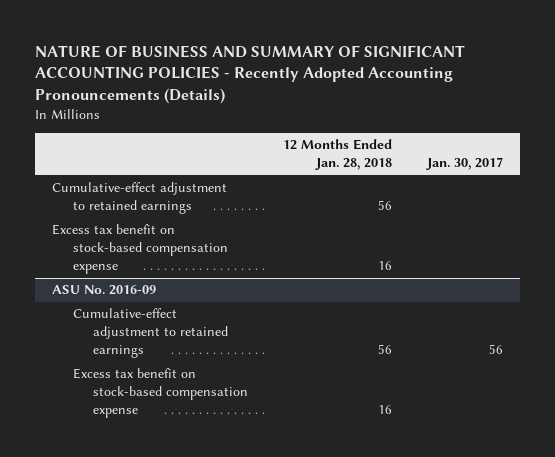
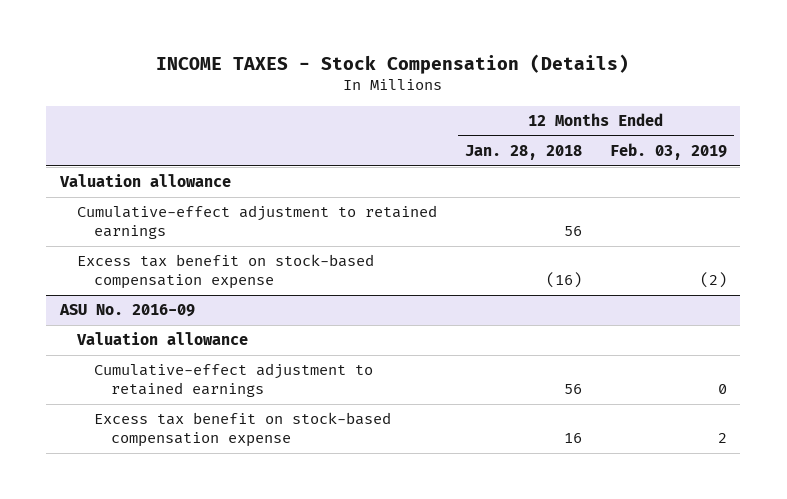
- NATURE OF BUSINESS AND SUMMARY OF SIGNIFICANT ACCOUNTING POLICIES - Recently Adopted Accounting Pronouncements (Details)
+ INCOME TAXES - Stock Compensation (Details)
- | 12 Months Ended Jan. 28, 2018 | Jan. 30, 2017
+ | 12 Months Ended Jan. 28, 2018 | 12 Months Ended Feb. 03, 2019
+ Valuation allowance
- Excess tax benefit on stock-based compensation expense | 16 |
+ Excess tax benefit on stock-based compensation expense | (16) | (2)
@ ASU No. 2016-09
+ Valuation allowance

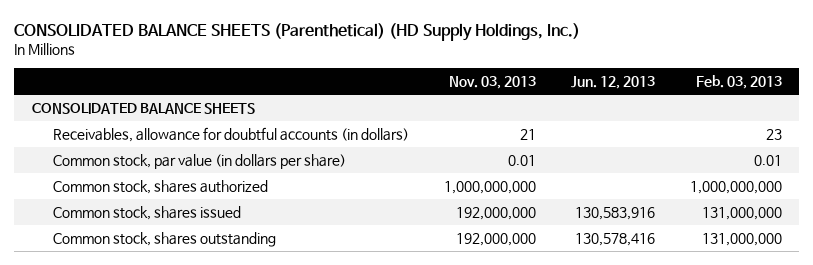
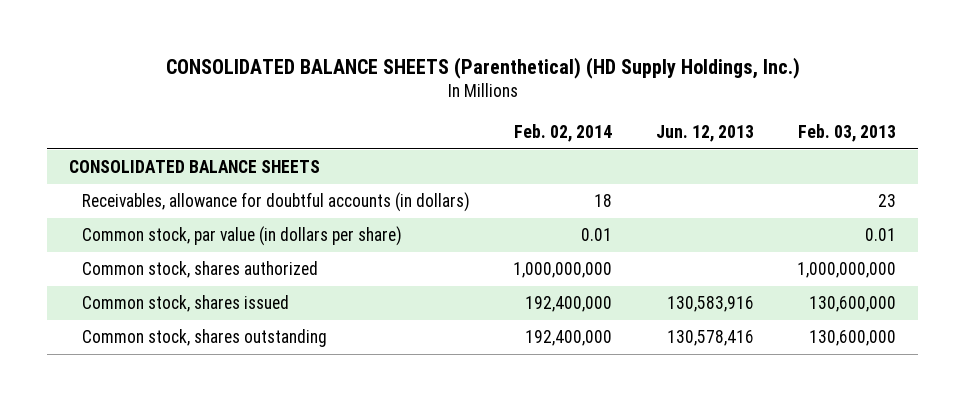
- | Nov. 03, 2013 | Jun. 12, 2013 | Feb. 03, 2013
+ | Feb. 02, 2014 | Jun. 12, 2013 | Feb. 03, 2013
- Common stock, shares issued | 192,000,000 | 130,583,916 | 131,000,000
- Common stock, shares outstanding | 192,000,000 | 130,578,416 | 131,000,000
+ Common stock, shares issued | 192,400,000 | 130,583,916 | 130,600,000
+ Common stock, shares outstanding | 192,400,000 | 130,578,416 | 130,600,000

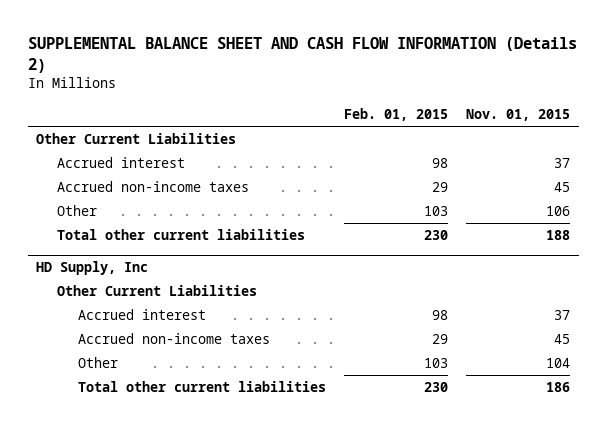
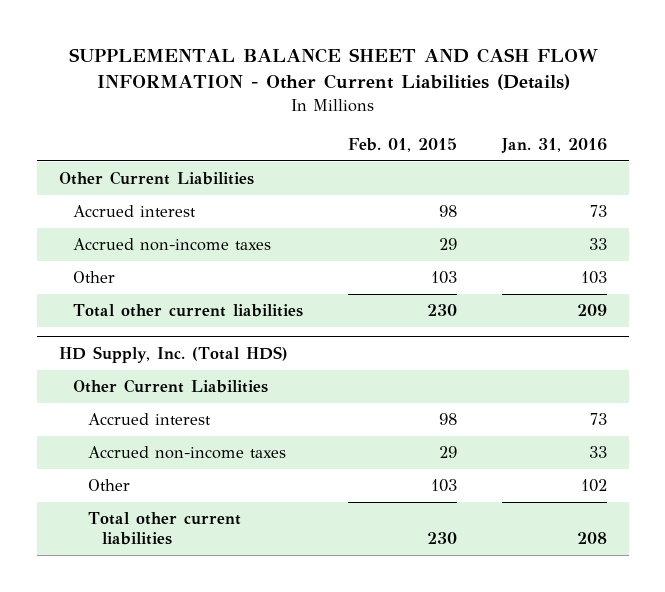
- SUPPLEMENTAL BALANCE SHEET AND CASH FLOW INFORMATION (Details 2)
+ SUPPLEMENTAL BALANCE SHEET AND CASH FLOW INFORMATION - Other Current Liabilities (Details)
- | Feb. 01, 2015 | Nov. 01, 2015
+ | Feb. 01, 2015 | Jan. 31, 2016
- HD Supply, Inc
+ HD Supply, Inc. (Total HDS)

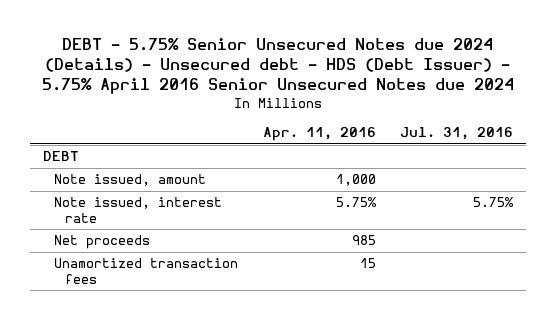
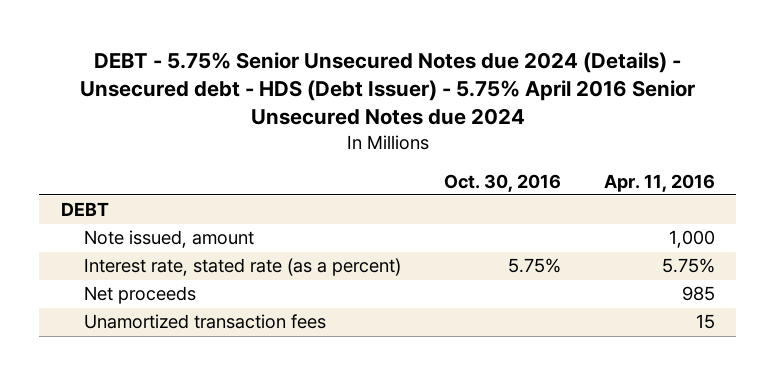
- | Apr. 11, 2016 | Jul. 31, 2016
+ | Oct. 30, 2016 | Apr. 11, 2016
- Note issued, interest rate | 5.75% | 5.75%
+ Interest rate, stated rate (as a percent) | 5.75% | 5.75%

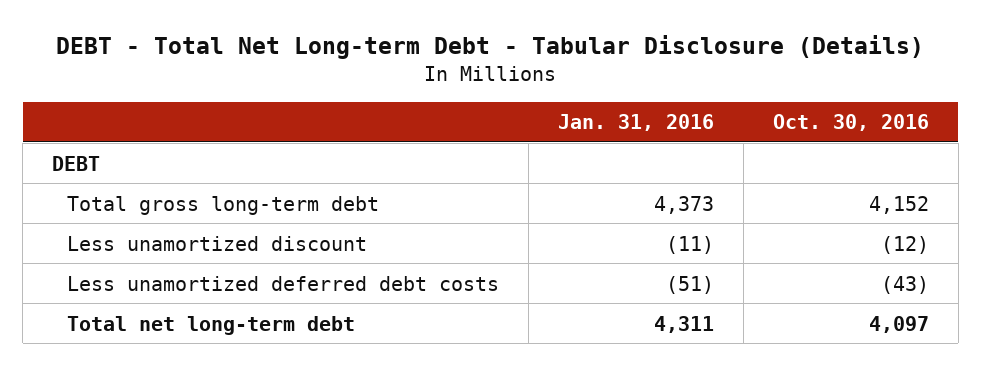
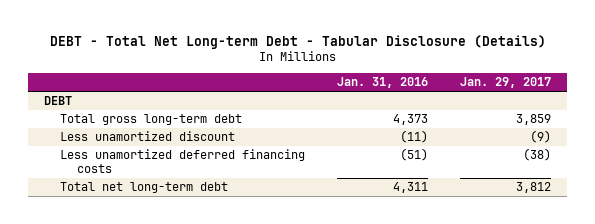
- | Jan. 31, 2016 | Oct. 30, 2016
+ | Jan. 31, 2016 | Jan. 29, 2017
- Less unamortized deferred debt costs | (51) | (43)
+ Less unamortized deferred financing costs | (51) | (38)

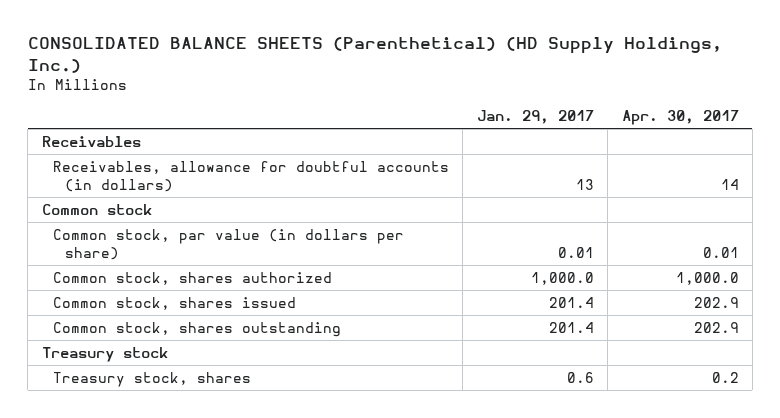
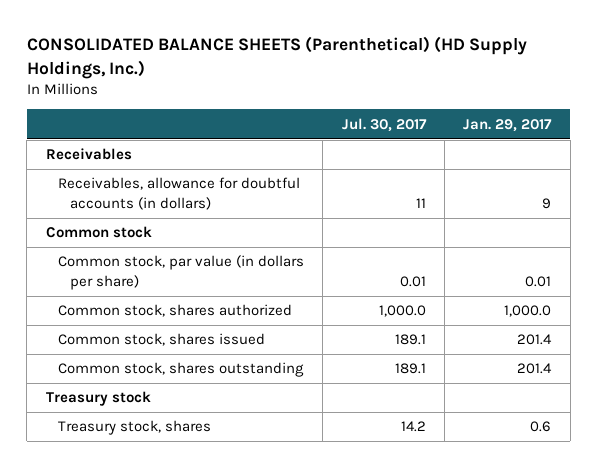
- | Jan. 29, 2017 | Apr. 30, 2017
+ | Jul. 30, 2017 | Jan. 29, 2017
- Receivables, allowance for doubtful accounts (in dollars) | 13 | 14
+ Receivables, allowance for doubtful accounts (in dollars) | 11 | 9

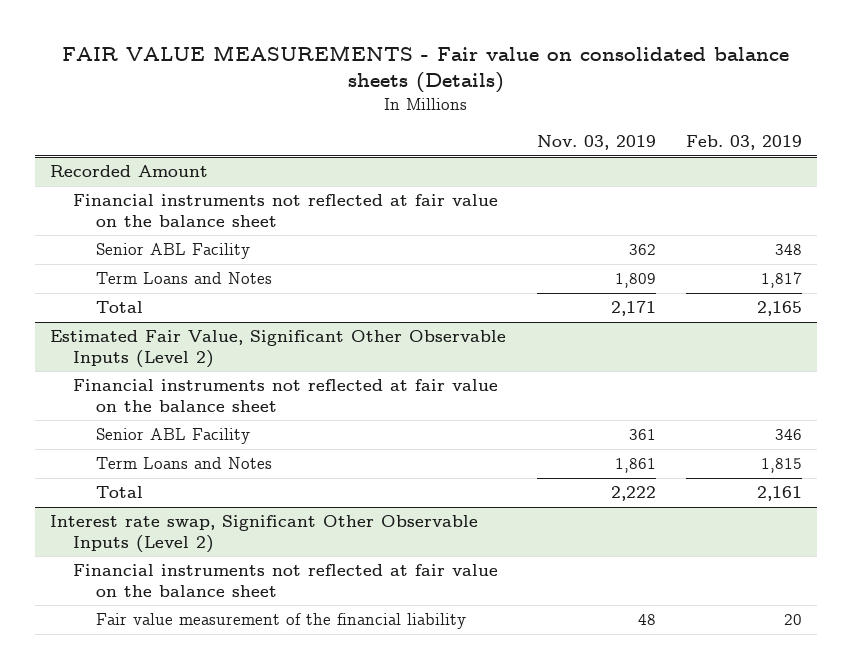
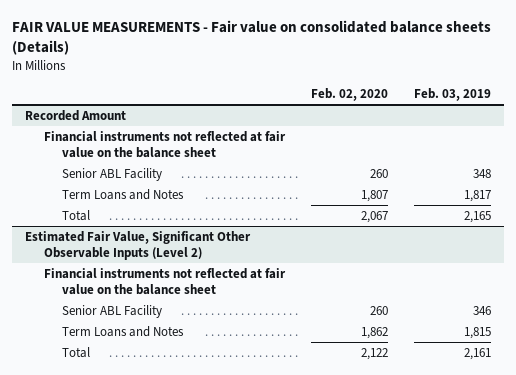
- | Nov. 03, 2019 | Feb. 03, 2019
+ | Feb. 02, 2020 | Feb. 03, 2019
- Interest rate swap, Significant Other Observable Inputs (Level 2)
- Financial instruments not reflected at fair value on the balance sheet
- Fair value measurement of the financial liability | 48 | 20

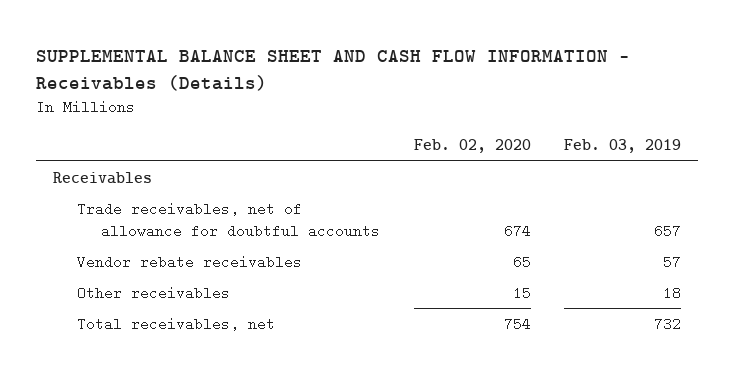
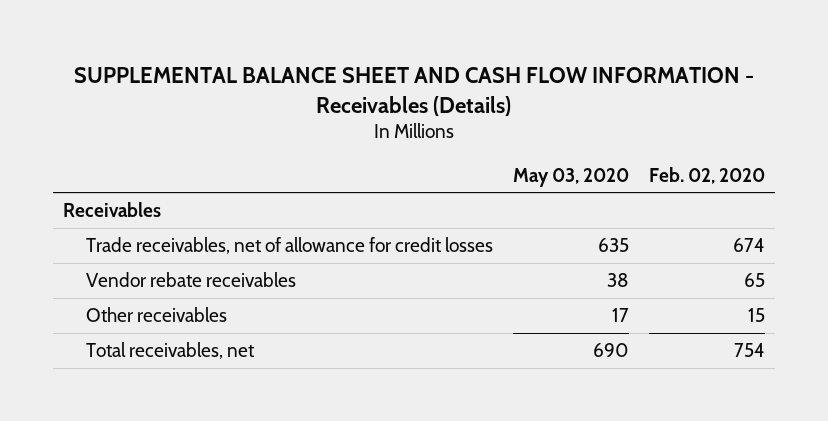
- | Feb. 02, 2020 | Feb. 03, 2019
+ | May 03, 2020 | Feb. 02, 2020
- Trade receivables, net of allowance for doubtful accounts | 674 | 657
+ Trade receivables, net of allowance for credit losses | 635 | 674

